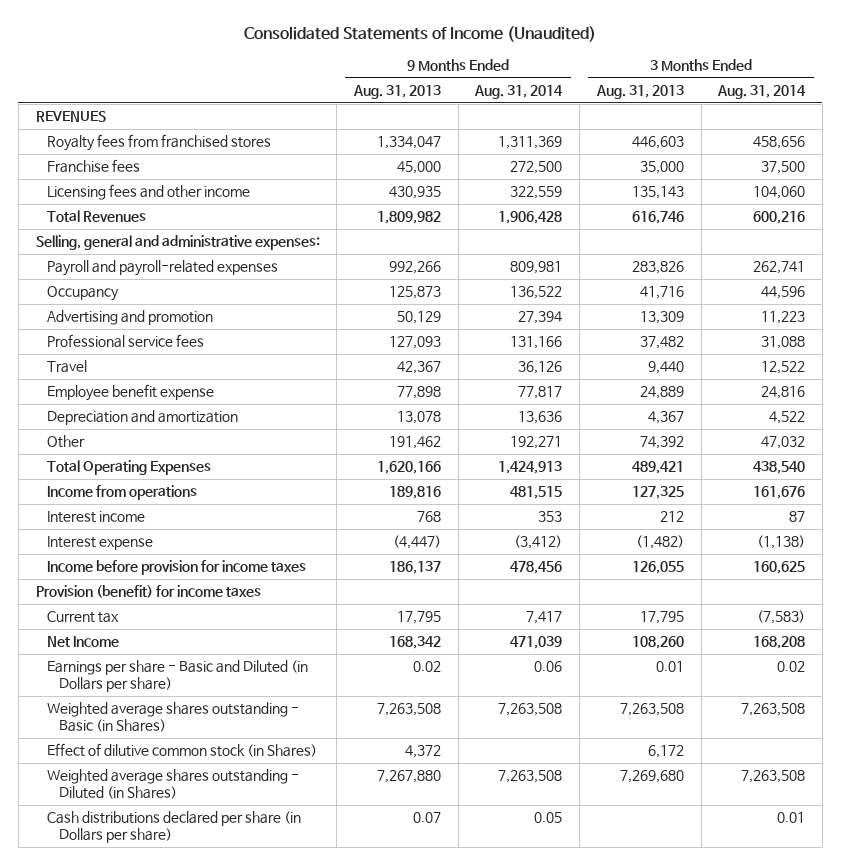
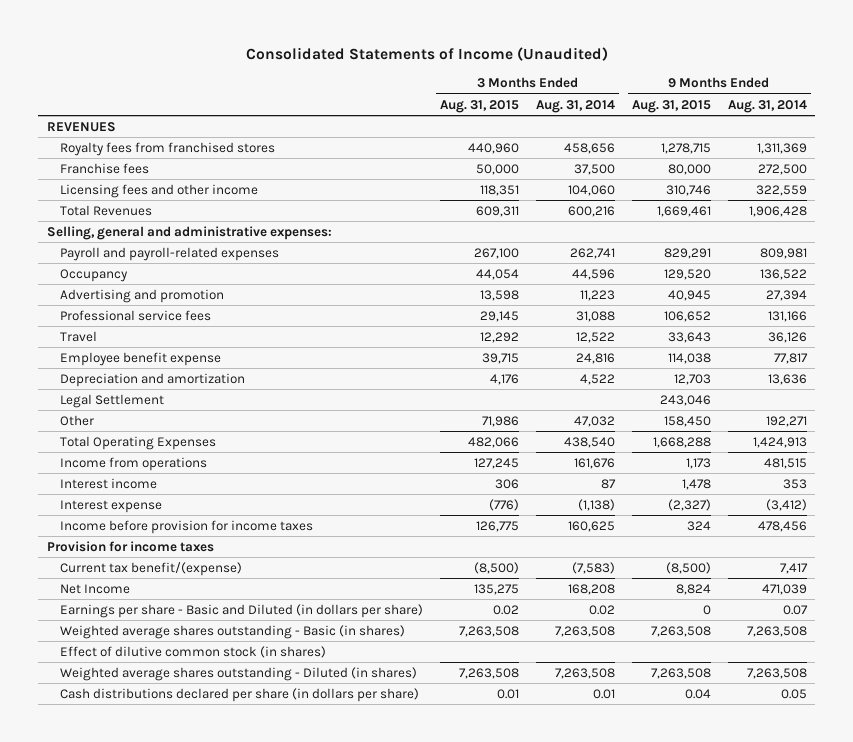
- | 9 Months Ended Aug. 31, 2013 | 9 Months Ended Aug. 31, 2014 | 3 Months Ended Aug. 31, 2013 | 3 Months Ended Aug. 31, 2014
+ | 3 Months Ended Aug. 31, 2015 | 3 Months Ended Aug. 31, 2014 | 9 Months Ended Aug. 31, 2015 | 9 Months Ended Aug. 31, 2014
+ Legal Settlement | | | 243,046 |
- Provision (benefit) for income taxes
- Current tax | 17,795 | 7,417 | 17,795 | (7,583)
+ Provision for income taxes
+ Current tax benefit/(expense) | (8,500) | (7,583) | (8,500) | 7,417
- Earnings per share - Basic and Diluted (in Dollars per share) | 0.02 | 0.06 | 0.01 | 0.02
- Weighted average shares outstanding - Basic (in Shares) | 7,263,508 | 7,263,508 | 7,263,508 | 7,263,508
- Effect of dilutive common stock (in Shares) | 4,372 | | 6,172 |
- Weighted average shares outstanding - Diluted (in Shares) | 7,267,880 | 7,263,508 | 7,269,680 | 7,263,508
- Cash distributions declared per share (in Dollars per share) | 0.07 | 0.05 | | 0.01
+ Earnings per share - Basic and Diluted (in dollars per share) | 0.02 | 0.02 | 0 | 0.07
+ Weighted average shares outstanding - Basic (in shares) | 7,263,508 | 7,263,508 | 7,263,508 | 7,263,508
+ Effect of dilutive common stock (in shares)
+ Weighted average shares outstanding - Diluted (in shares) | 7,263,508 | 7,263,508 | 7,263,508 | 7,263,508
+ Cash distributions declared per share (in dollars per share) | 0.01 | 0.01 | 0.04 | 0.05

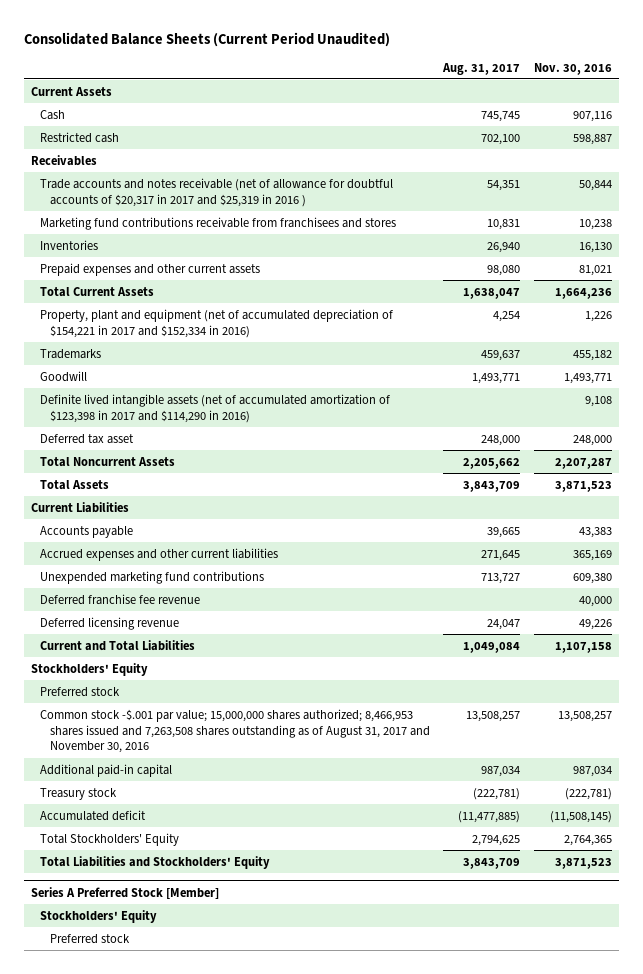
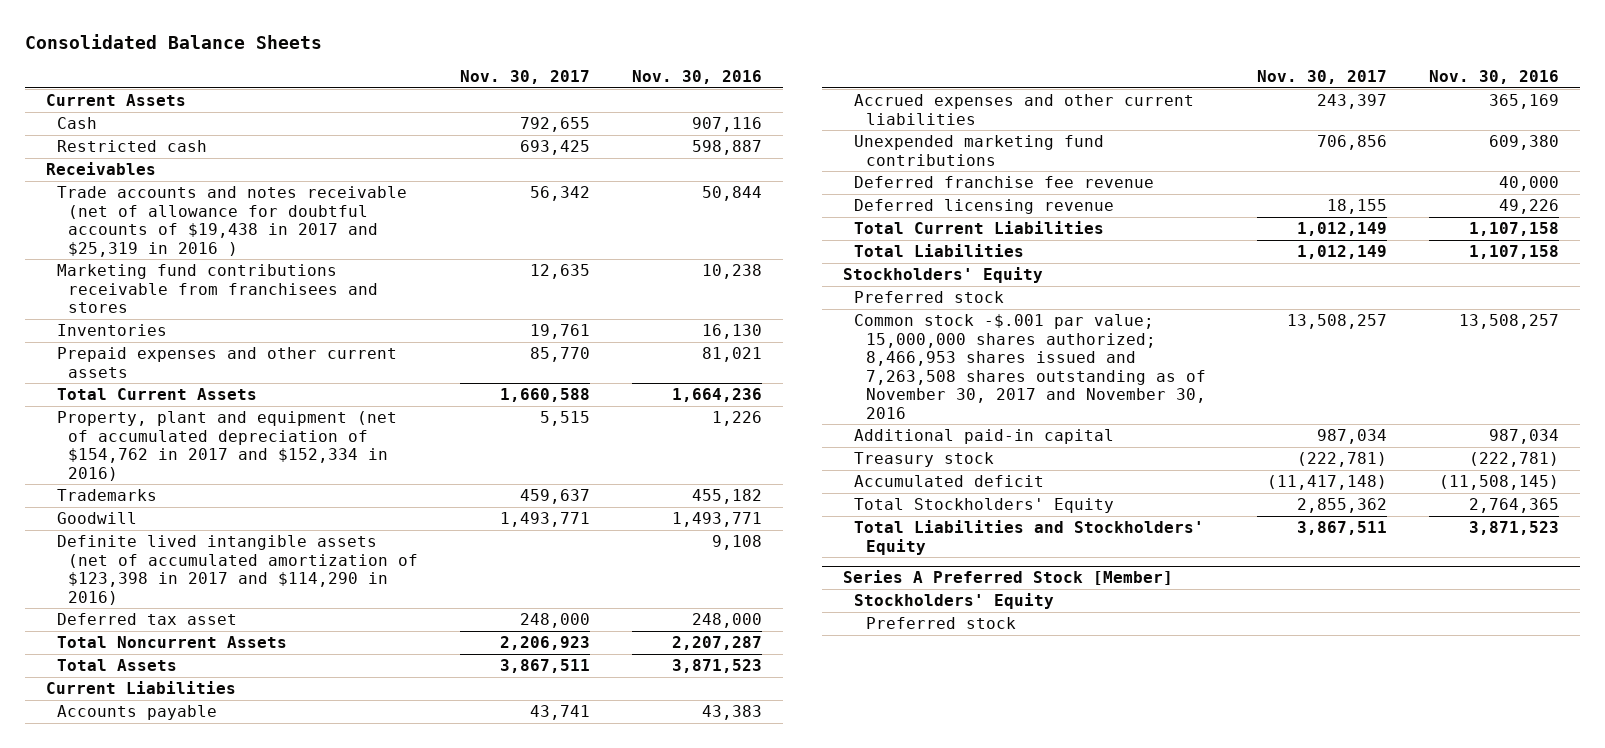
- Consolidated Balance Sheets (Current Period Unaudited)
+ Consolidated Balance Sheets
- | Aug. 31, 2017 | Nov. 30, 2016
+ | Nov. 30, 2017 | Nov. 30, 2016
- Trade accounts and notes receivable (net of allowance for doubtful accounts of $20,317 in 2017 and $25,319 in 2016 ) | 54,351 | 50,844
+ Trade accounts and notes receivable (net of allowance for doubtful accounts of $19,438 in 2017 and $25,319 in 2016 ) | 56,342 | 50,844
- Property, plant and equipment (net of accumulated depreciation of $154,221 in 2017 and $152,334 in 2016) | 4,254 | 1,226
+ Property, plant and equipment (net of accumulated depreciation of $154,762 in 2017 and $152,334 in 2016) | 5,515 | 1,226
- Current and Total Liabilities | 1,049,084 | 1,107,158
+ Total Current Liabilities | 1,012,149 | 1,107,158
+ Total Liabilities | 1,012,149 | 1,107,158
- Common stock -$.001 par value; 15,000,000 shares authorized; 8,466,953 shares issued and 7,263,508 shares outstanding as of August 31, 2017 and November 30, 2016 | 13,508,257 | 13,508,257
+ Common stock -$.001 par value; 15,000,000 shares authorized; 8,466,953 shares issued and 7,263,508 shares outstanding as of November 30, 2017 and November 30, 2016 | 13,508,257 | 13,508,257

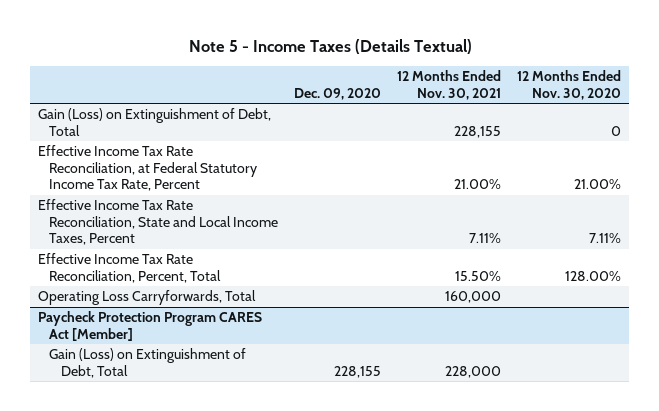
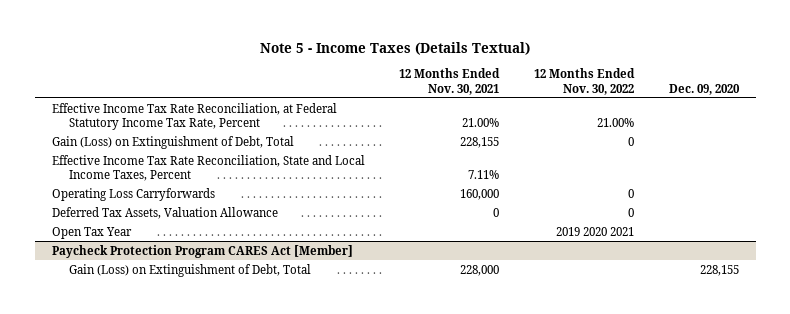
- | Dec. 09, 2020 | 12 Months Ended Nov. 30, 2021 | 12 Months Ended Nov. 30, 2020
+ | 12 Months Ended Nov. 30, 2021 | 12 Months Ended Nov. 30, 2022 | Dec. 09, 2020
moved down: Gain (Loss) on Extinguishment of Debt, Total | 228,155 | 0 |
- Effective Income Tax Rate Reconciliation, Percent, Total | | 15.50% | 128.00%
- Operating Loss Carryforwards, Total | | 160,000 |
+ Operating Loss Carryforwards | 160,000 | 0 |
+ Deferred Tax Assets, Valuation Allowance | 0 | 0 |
+ Open Tax Year | | 2019 2020 2021 |

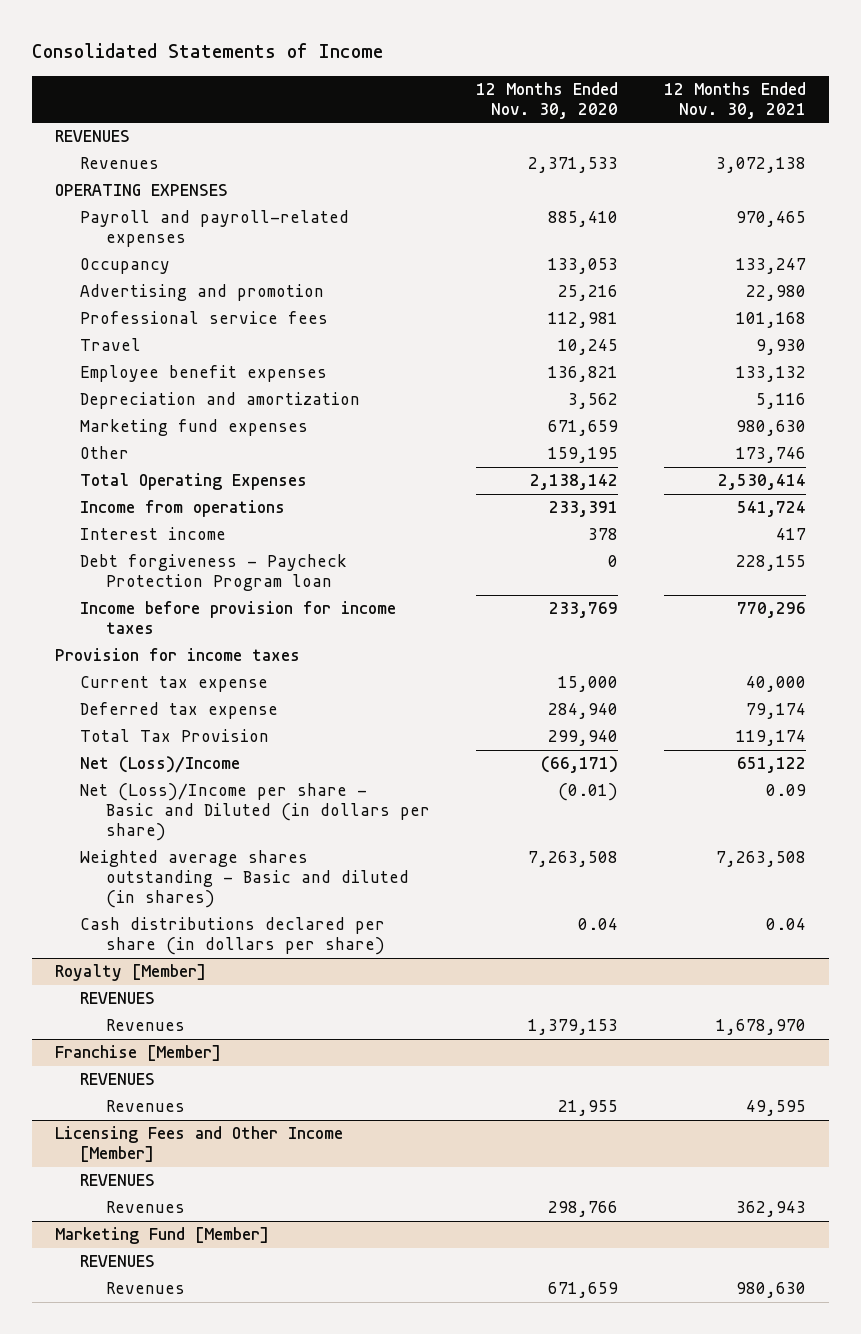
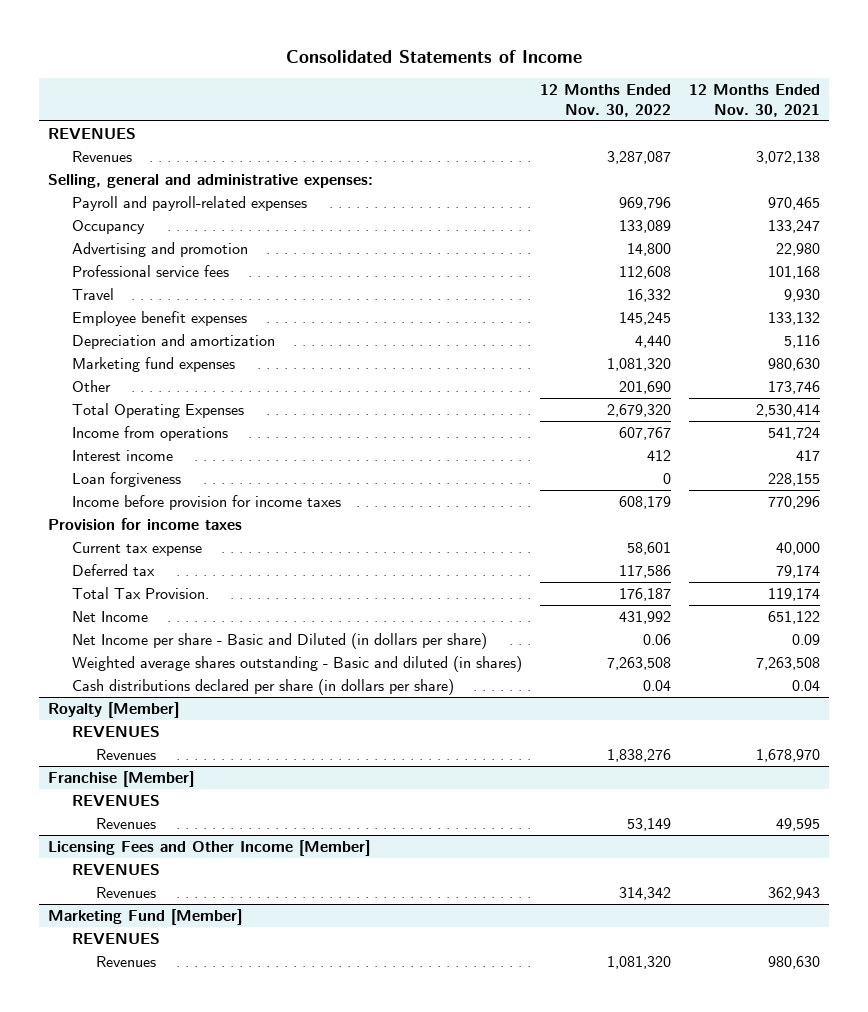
- | 12 Months Ended Nov. 30, 2020 | 12 Months Ended Nov. 30, 2021
+ | 12 Months Ended Nov. 30, 2022 | 12 Months Ended Nov. 30, 2021
- OPERATING EXPENSES
+ Selling, general and administrative expenses:
- Debt forgiveness - Paycheck Protection Program loan | 0 | 228,155
+ Loan forgiveness | 0 | 228,155
- Deferred tax expense | 284,940 | 79,174
- Total Tax Provision | 299,940 | 119,174
- Net (Loss)/Income | (66,171) | 651,122
- Net (Loss)/Income per share - Basic and Diluted (in dollars per share) | (0.01) | 0.09
+ Deferred tax | 117,586 | 79,174
+ Total Tax Provision. | 176,187 | 119,174
+ Net Income | 431,992 | 651,122
+ Net Income per share - Basic and Diluted (in dollars per share) | 0.06 | 0.09

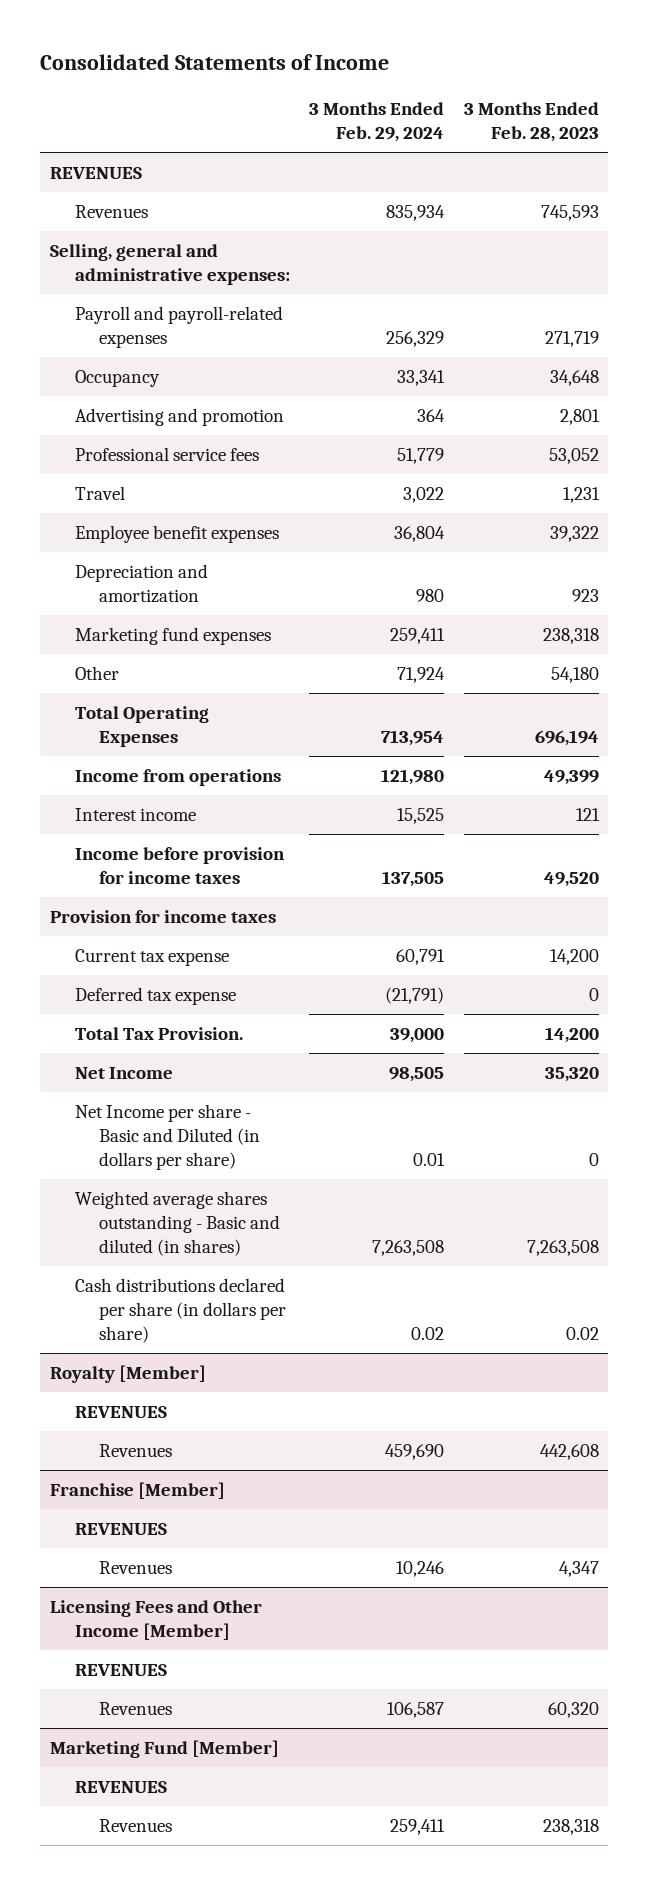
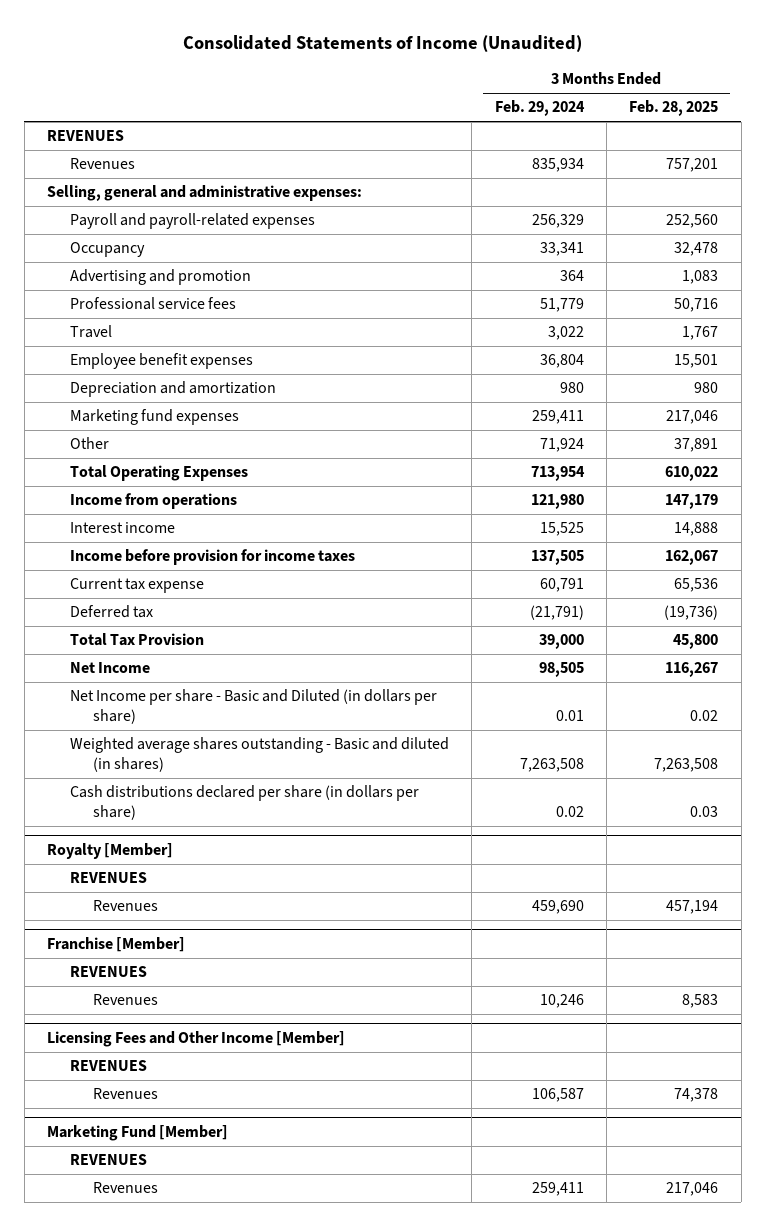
- Consolidated Statements of Income
+ Consolidated Statements of Income (Unaudited)
- | 3 Months Ended Feb. 29, 2024 | 3 Months Ended Feb. 28, 2023
+ | 3 Months Ended Feb. 29, 2024 | 3 Months Ended Feb. 28, 2025
- Provision for income taxes
- Deferred tax expense | (21,791) | 0
- Total Tax Provision. | 39,000 | 14,200
+ Deferred tax | (21,791) | (19,736)
+ Total Tax Provision | 39,000 | 45,800

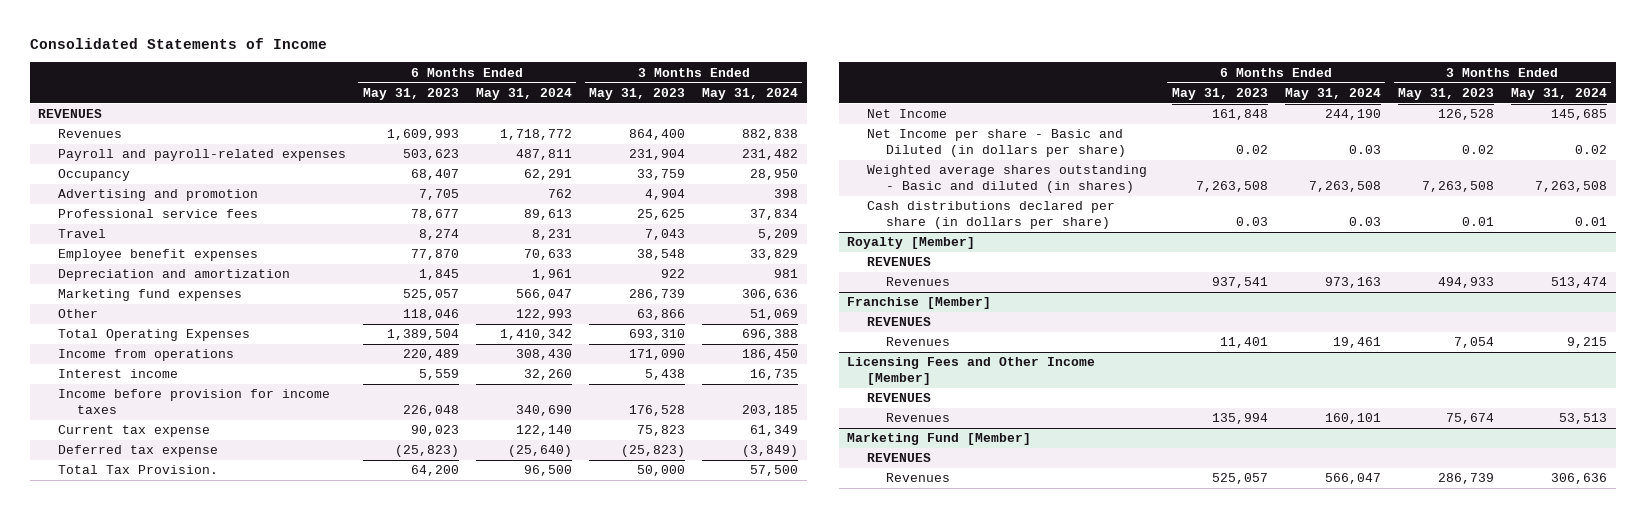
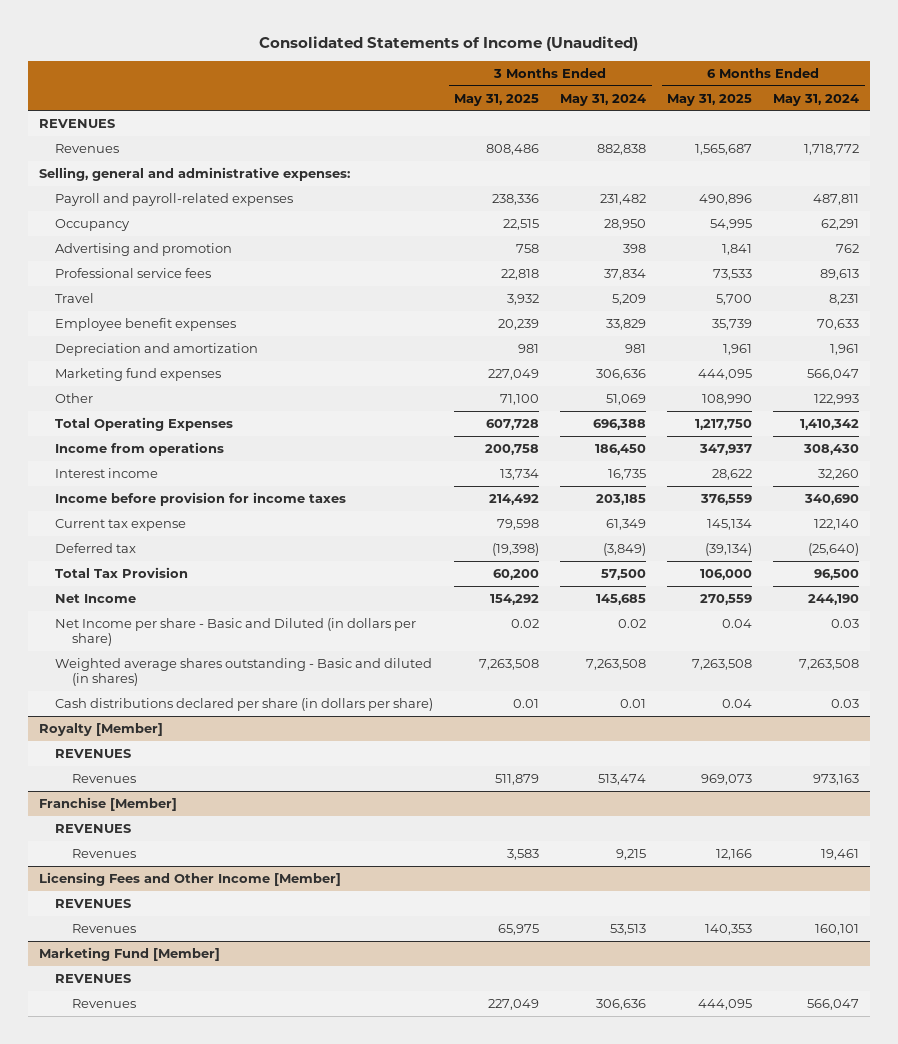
- Consolidated Statements of Income
+ Consolidated Statements of Income (Unaudited)
- | 6 Months Ended May 31, 2023 | 6 Months Ended May 31, 2024 | 3 Months Ended May 31, 2023 | 3 Months Ended May 31, 2024
+ | 3 Months Ended May 31, 2025 | 3 Months Ended May 31, 2024 | 6 Months Ended May 31, 2025 | 6 Months Ended May 31, 2024
+ Selling, general and administrative expenses:
- Deferred tax expense | (25,823) | (25,640) | (25,823) | (3,849)
- Total Tax Provision. | 64,200 | 96,500 | 50,000 | 57,500
+ Deferred tax | (19,398) | (3,849) | (39,134) | (25,640)
+ Total Tax Provision | 60,200 | 57,500 | 106,000 | 96,500

